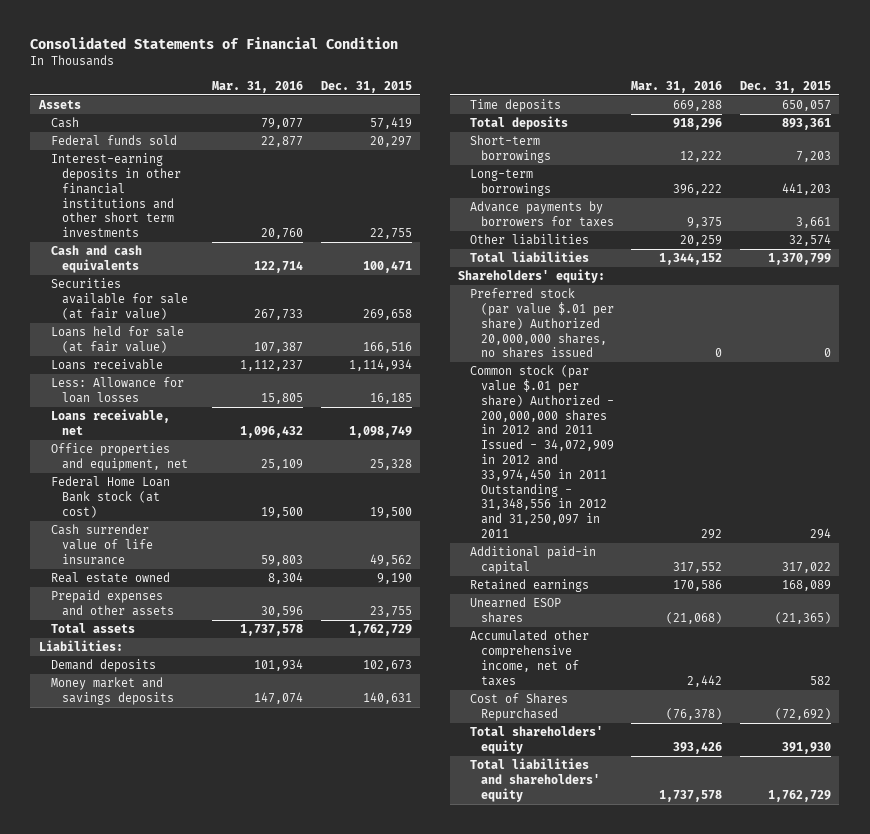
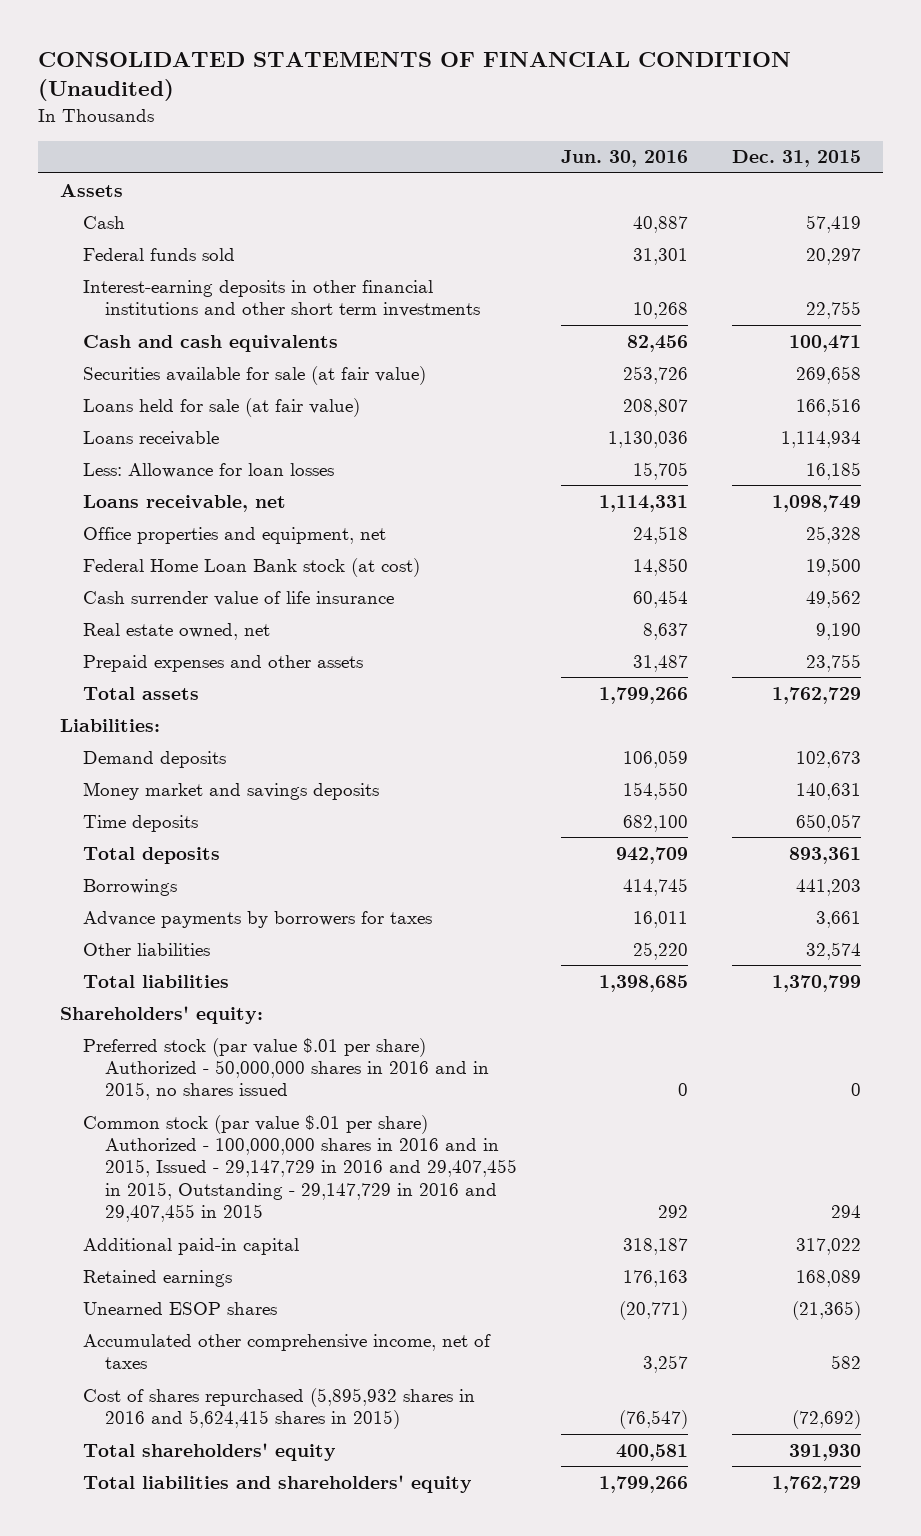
- Consolidated Statements of Financial Condition
+ CONSOLIDATED STATEMENTS OF FINANCIAL CONDITION (Unaudited)
- | Mar. 31, 2016 | Dec. 31, 2015
+ | Jun. 30, 2016 | Dec. 31, 2015
- Real estate owned | 8,304 | 9,190
+ Real estate owned, net | 8,637 | 9,190
- Short-term borrowings | 12,222 | 7,203
- Long-term borrowings | 396,222 | 441,203
+ Borrowings | 414,745 | 441,203
- Preferred stock (par value $.01 per share) Authorized 20,000,000 shares, no shares issued | 0 | 0
- Common stock (par value $.01 per share) Authorized - 200,000,000 shares in 2012 and 2011 Issued - 34,072,909 in 2012 and 33,974,450 in 2011 Outstanding - 31,348,556 in 2012 and 31,250,097 in 2011 | 292 | 294
+ Preferred stock (par value $.01 per share) Authorized - 50,000,000 shares in 2016 and in 2015, no shares issued | 0 | 0
+ Common stock (par value $.01 per share) Authorized - 100,000,000 shares in 2016 and in 2015, Issued - 29,147,729 in 2016 and 29,407,455 in 2015, Outstanding - 29,147,729 in 2016 and 29,407,455 in 2015 | 292 | 294
- Cost of Shares Repurchased | (76,378) | (72,692)
+ Cost of shares repurchased (5,895,932 shares in 2016 and 5,624,415 shares in 2015) | (76,547) | (72,692)

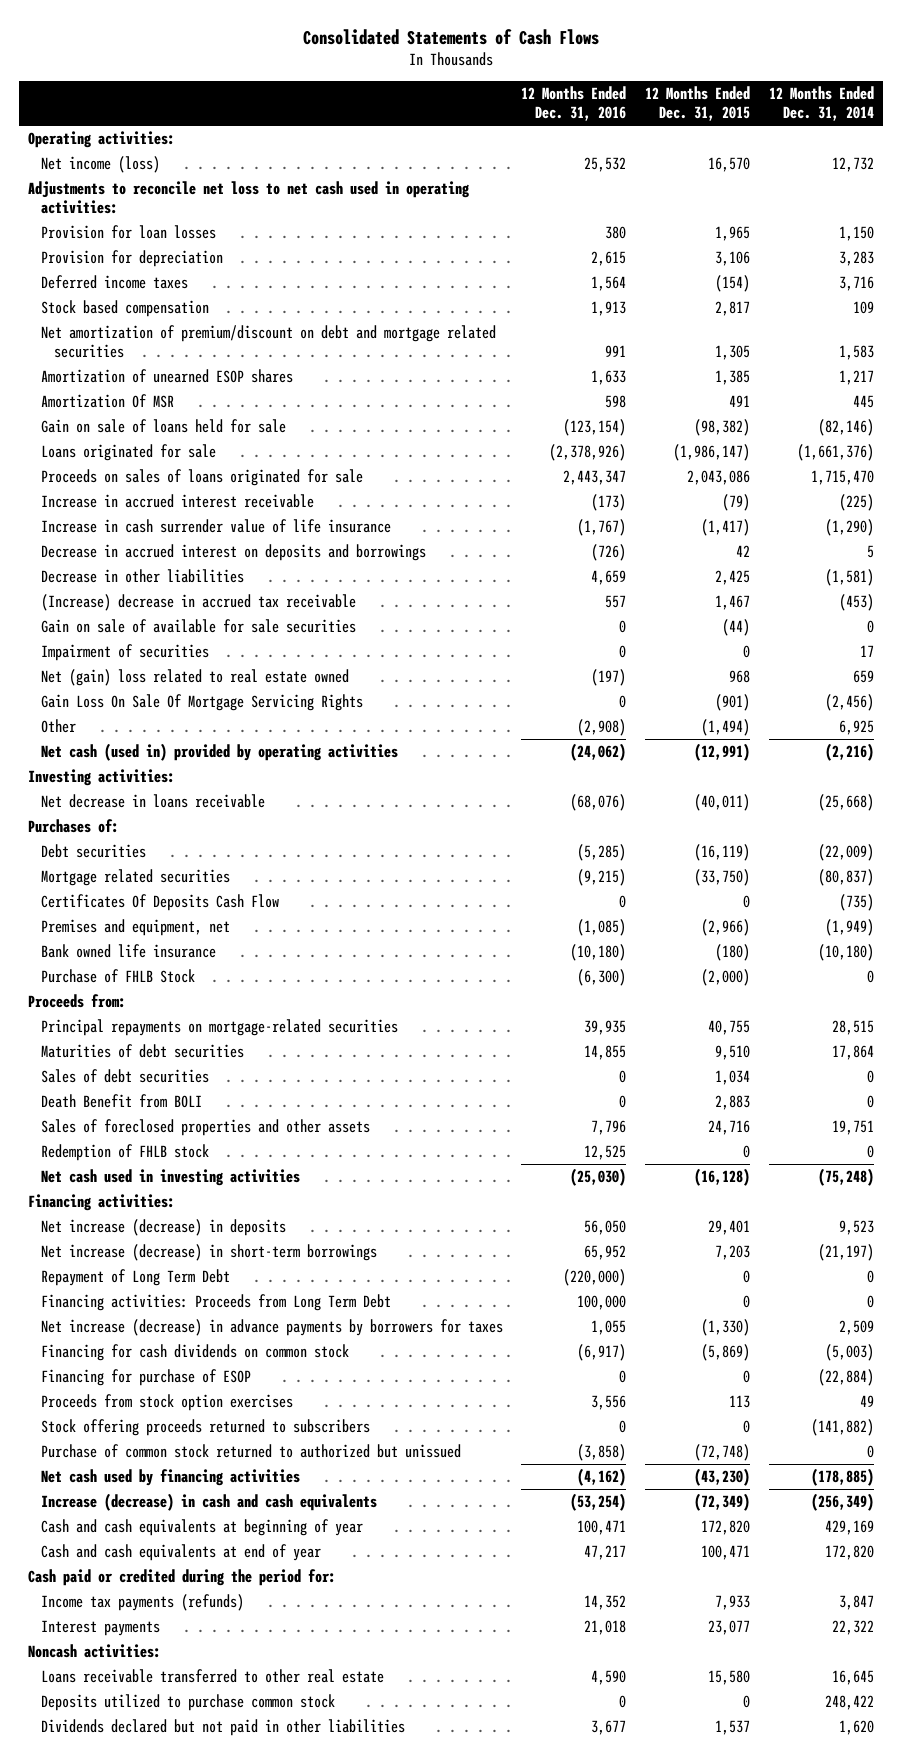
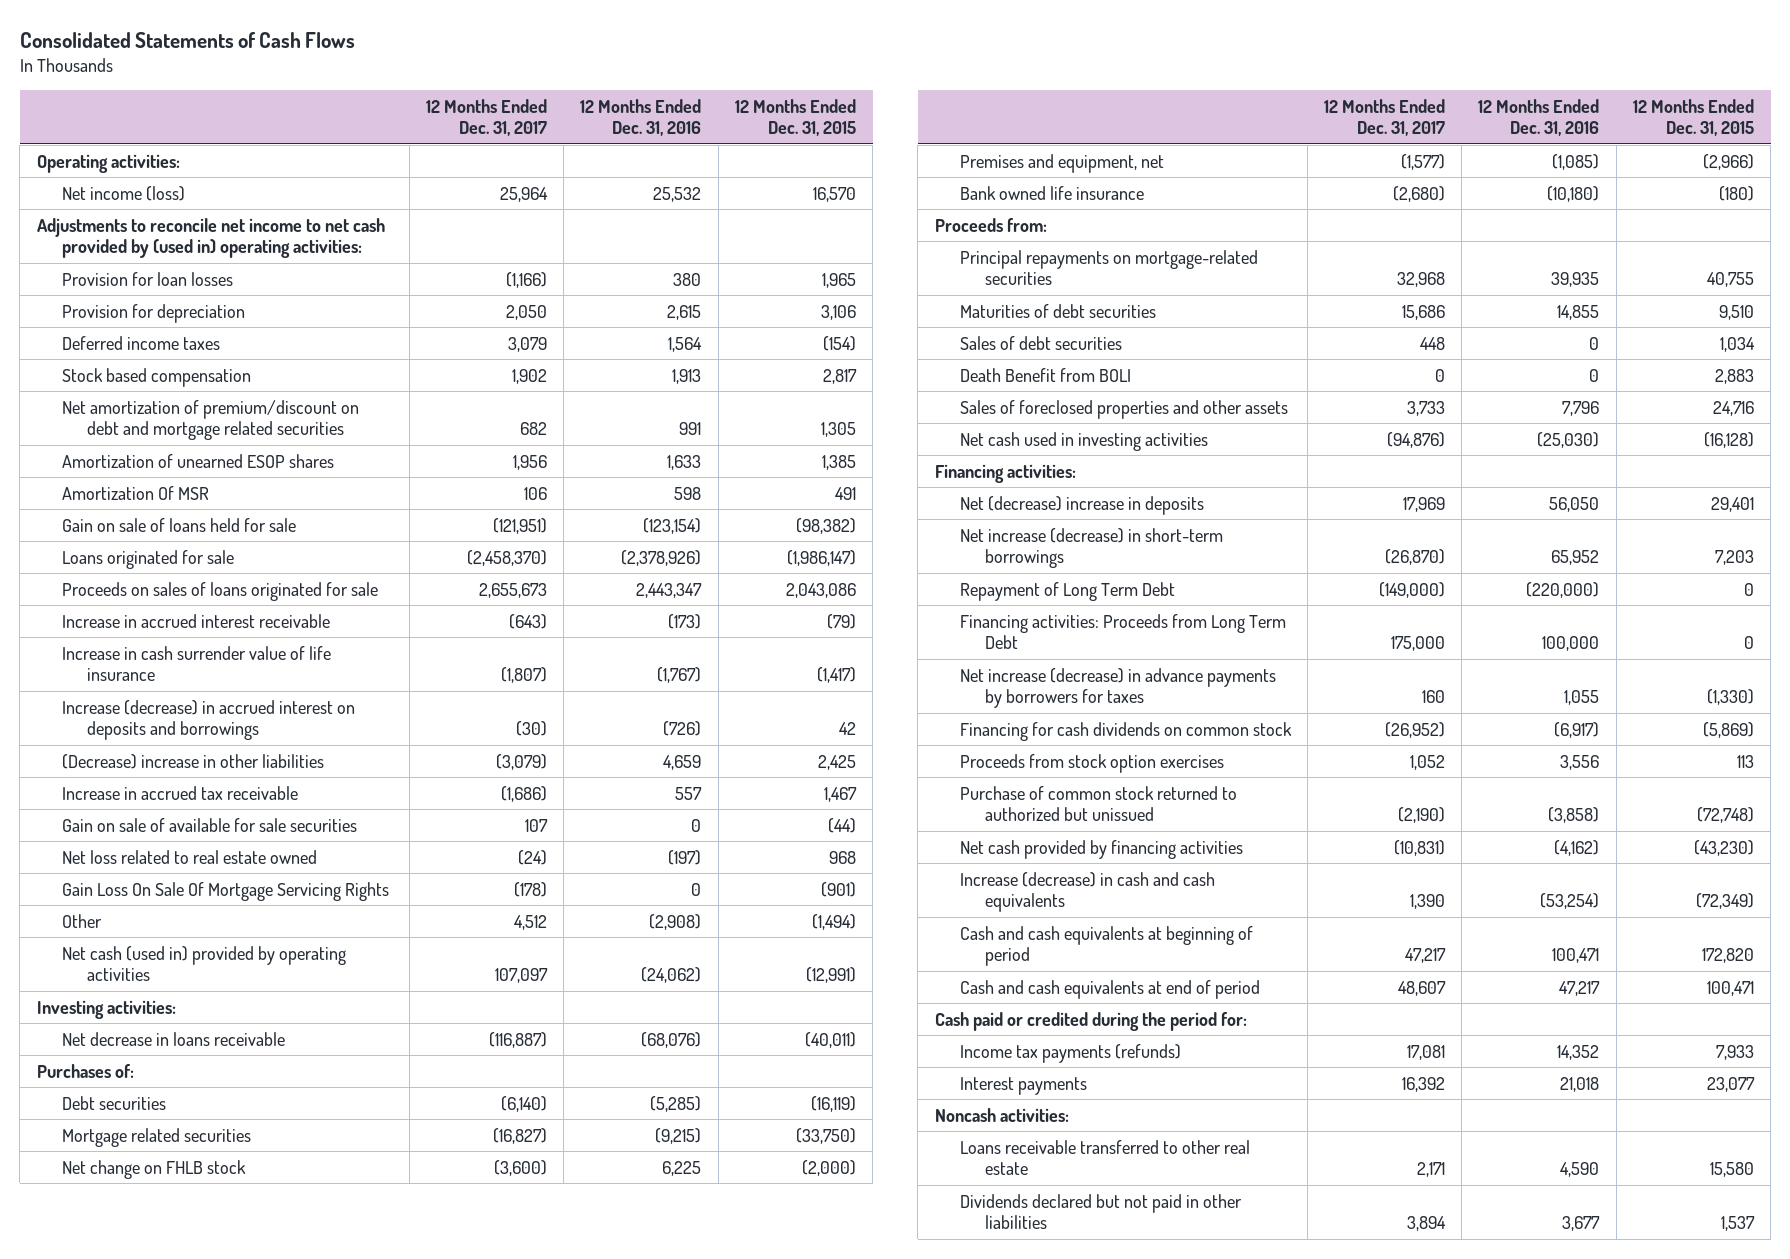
- | 12 Months Ended Dec. 31, 2016 | 12 Months Ended Dec. 31, 2015 | 12 Months Ended Dec. 31, 2014
+ | 12 Months Ended Dec. 31, 2017 | 12 Months Ended Dec. 31, 2016 | 12 Months Ended Dec. 31, 2015
- Adjustments to reconcile net loss to net cash used in operating activities:
+ Adjustments to reconcile net income to net cash provided by (used in) operating activities:
- Decrease in accrued interest on deposits and borrowings | (726) | 42 | 5
- Decrease in other liabilities | 4,659 | 2,425 | (1,581)
- (Increase) decrease in accrued tax receivable | 557 | 1,467 | (453)
+ Increase (decrease) in accrued interest on deposits and borrowings | (30) | (726) | 42
+ (Decrease) increase in other liabilities | (3,079) | 4,659 | 2,425
+ Increase in accrued tax receivable | (1,686) | 557 | 1,467
- Impairment of securities | 0 | 0 | 17
- Net (gain) loss related to real estate owned | (197) | 968 | 659
+ Net loss related to real estate owned | (24) | (197) | 968
- Certificates Of Deposits Cash Flow | 0 | 0 | (735)
+ Net change on FHLB stock | (3,600) | 6,225 | (2,000)
- Purchase of FHLB Stock | (6,300) | (2,000) | 0
- Redemption of FHLB stock | 12,525 | 0 | 0
- Net increase (decrease) in deposits | 56,050 | 29,401 | 9,523
+ Net (decrease) increase in deposits | 17,969 | 56,050 | 29,401
- Financing for purchase of ESOP | 0 | 0 | (22,884)
- Stock offering proceeds returned to subscribers | 0 | 0 | (141,882)
- Net cash used by financing activities | (4,162) | (43,230) | (178,885)
+ Net cash provided by financing activities | (10,831) | (4,162) | (43,230)
- Cash and cash equivalents at beginning of year | 100,471 | 172,820 | 429,169
- Cash and cash equivalents at end of year | 47,217 | 100,471 | 172,820
+ Cash and cash equivalents at beginning of period | 47,217 | 100,471 | 172,820
+ Cash and cash equivalents at end of period | 48,607 | 47,217 | 100,471
- Deposits utilized to purchase common stock | 0 | 0 | 248,422

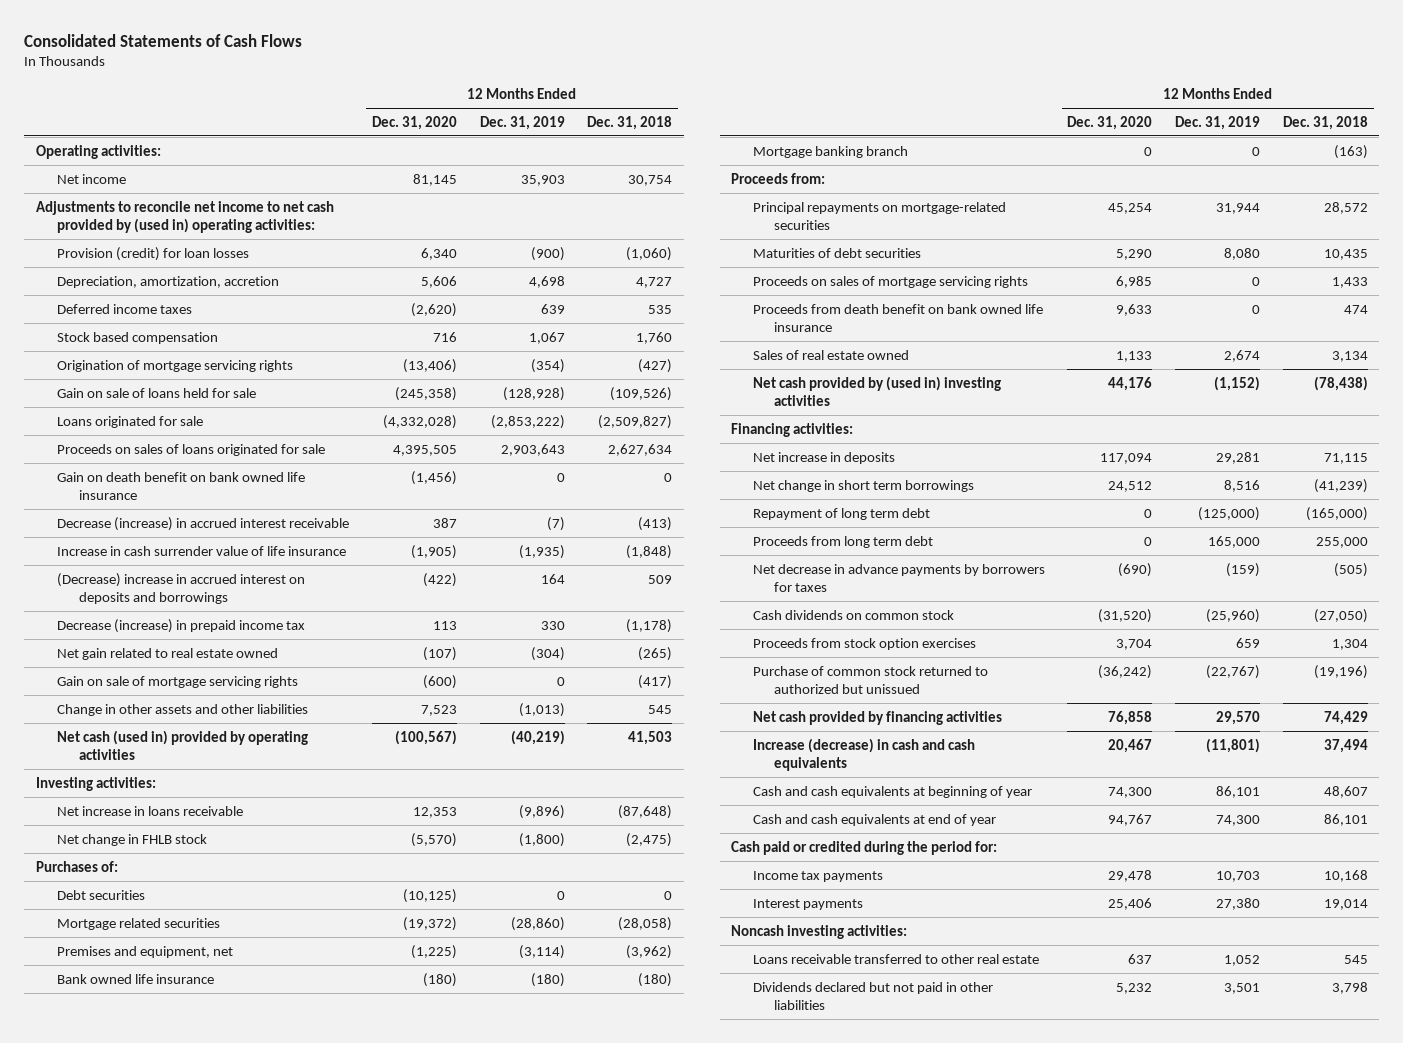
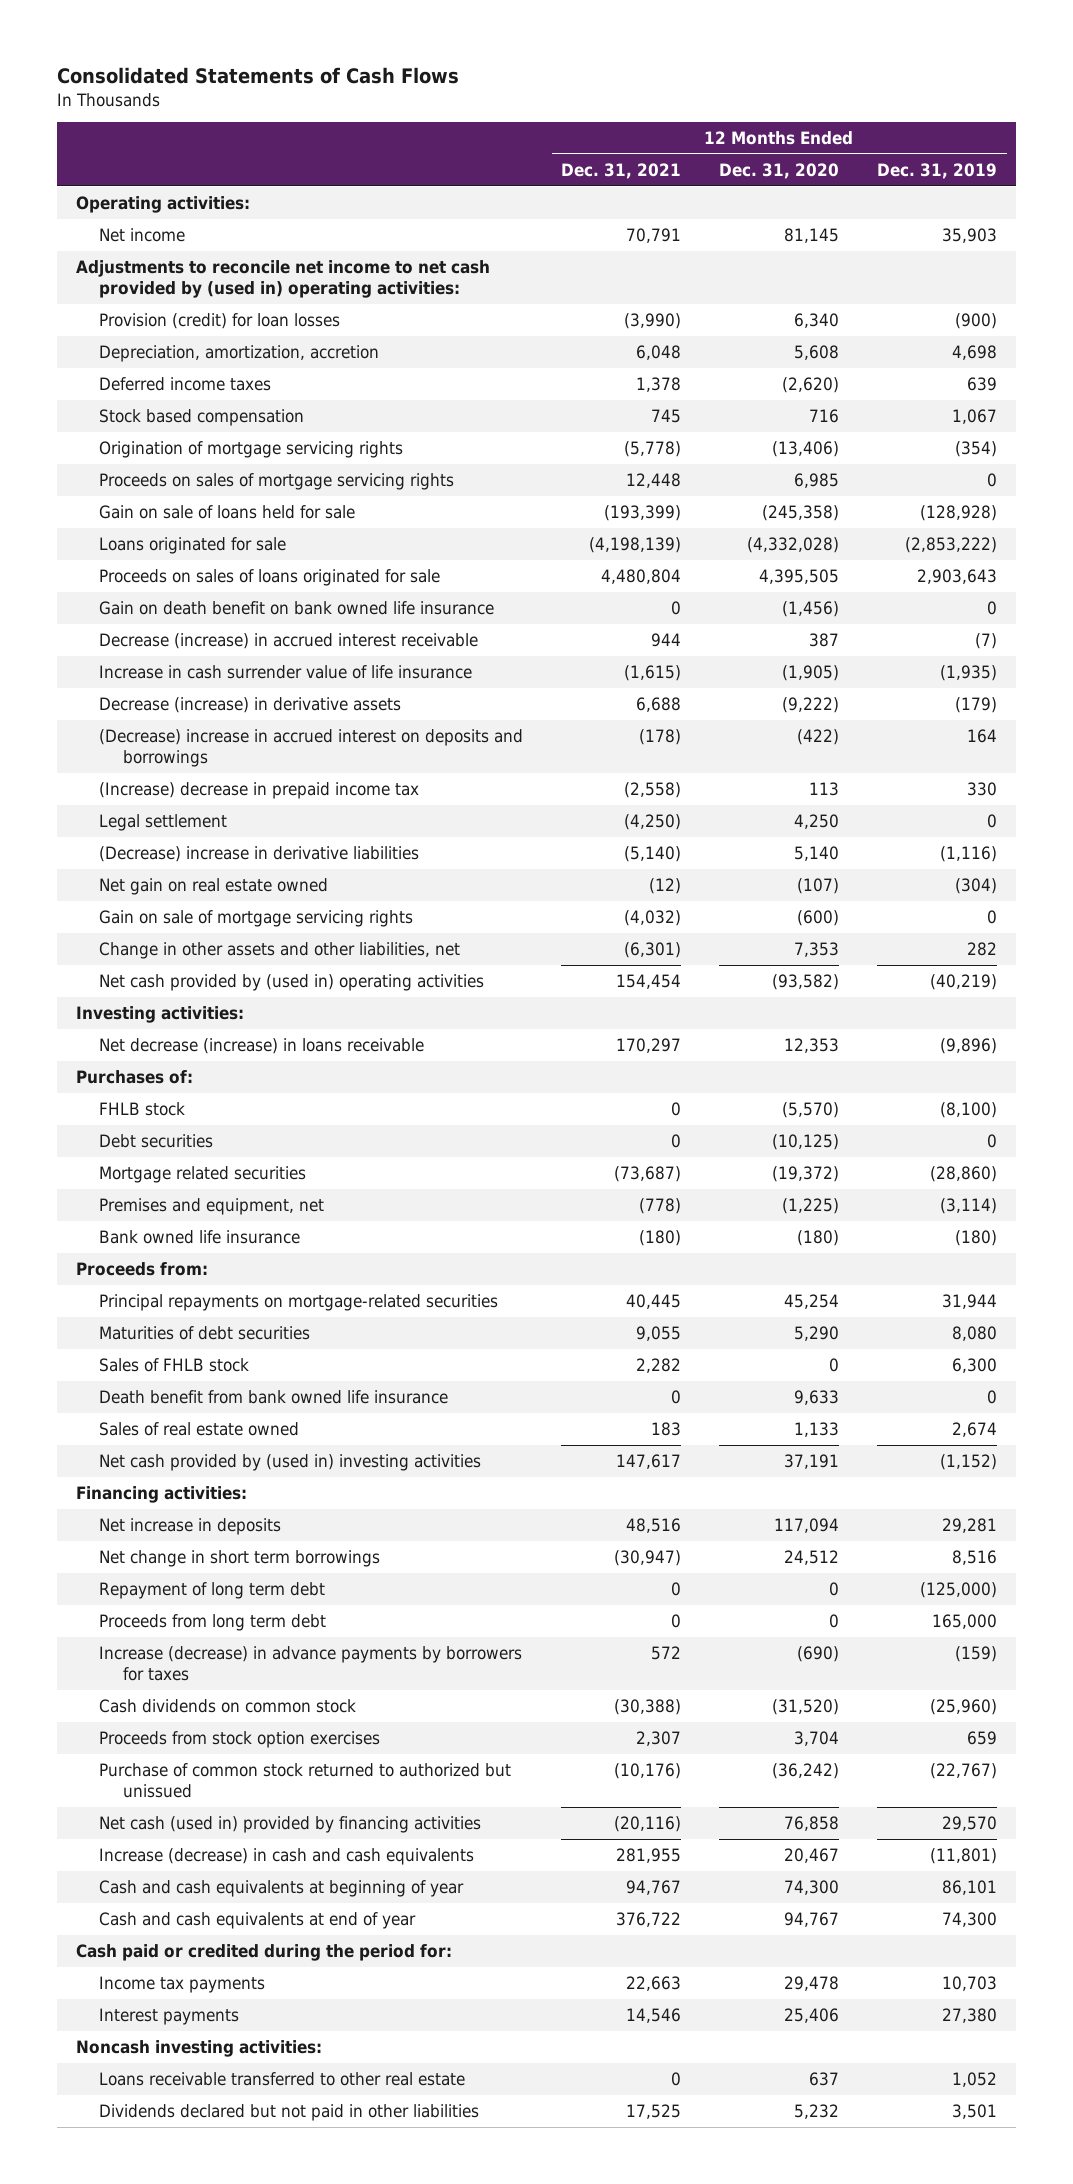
- | 12 Months Ended Dec. 31, 2020 | 12 Months Ended Dec. 31, 2019 | 12 Months Ended Dec. 31, 2018
+ | 12 Months Ended Dec. 31, 2021 | 12 Months Ended Dec. 31, 2020 | 12 Months Ended Dec. 31, 2019
- Depreciation, amortization, accretion | 5,606 | 4,698 | 4,727
+ Depreciation, amortization, accretion | 6,048 | 5,608 | 4,698
moved up: Proceeds on sales of mortgage servicing rights | 12,448 | 6,985 | 0
+ Decrease (increase) in derivative assets | 6,688 | (9,222) | (179)
- Decrease (increase) in prepaid income tax | 113 | 330 | (1,178)
- Net gain related to real estate owned | (107) | (304) | (265)
+ (Increase) decrease in prepaid income tax | (2,558) | 113 | 330
+ Legal settlement | (4,250) | 4,250 | 0
+ (Decrease) increase in derivative liabilities | (5,140) | 5,140 | (1,116)
+ Net gain on real estate owned | (12) | (107) | (304)
- Change in other assets and other liabilities | 7,523 | (1,013) | 545
- Net cash (used in) provided by operating activities | (100,567) | (40,219) | 41,503
+ Change in other assets and other liabilities, net | (6,301) | 7,353 | 282
+ Net cash provided by (used in) operating activities | 154,454 | (93,582) | (40,219)
- Net increase in loans receivable | 12,353 | (9,896) | (87,648)
- Net change in FHLB stock | (5,570) | (1,800) | (2,475)
+ Net decrease (increase) in loans receivable | 170,297 | 12,353 | (9,896)
+ FHLB stock | 0 | (5,570) | (8,100)
- Mortgage banking branch | 0 | 0 | (163)
- Proceeds from death benefit on bank owned life insurance | 9,633 | 0 | 474
+ Sales of FHLB stock | 2,282 | 0 | 6,300
+ Death benefit from bank owned life insurance | 0 | 9,633 | 0
- Net cash provided by (used in) investing activities | 44,176 | (1,152) | (78,438)
+ Net cash provided by (used in) investing activities | 147,617 | 37,191 | (1,152)
- Net decrease in advance payments by borrowers for taxes | (690) | (159) | (505)
+ Increase (decrease) in advance payments by borrowers for taxes | 572 | (690) | (159)
- Net cash provided by financing activities | 76,858 | 29,570 | 74,429
+ Net cash (used in) provided by financing activities | (20,116) | 76,858 | 29,570

